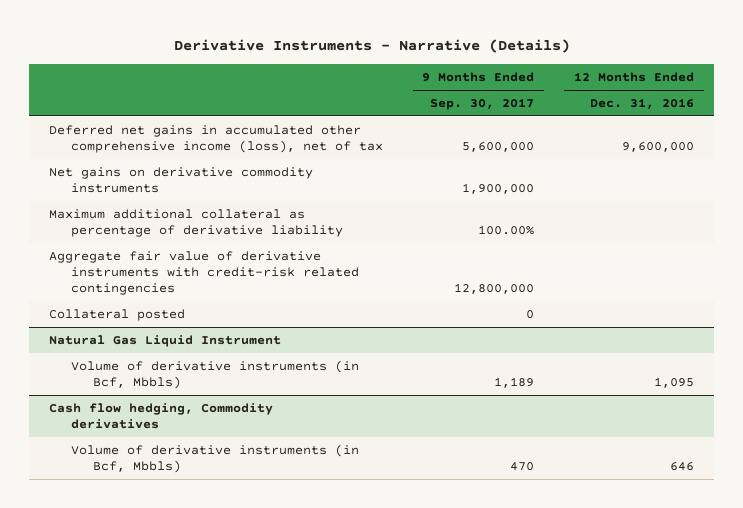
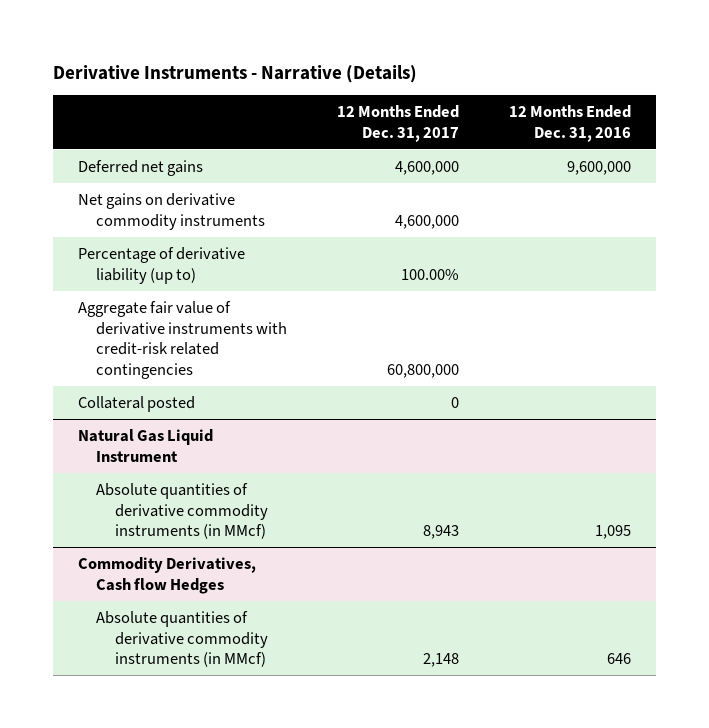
- | 9 Months Ended Sep. 30, 2017 | 12 Months Ended Dec. 31, 2016
+ | 12 Months Ended Dec. 31, 2017 | 12 Months Ended Dec. 31, 2016
- Deferred net gains in accumulated other comprehensive income (loss), net of tax | 5,600,000 | 9,600,000
+ Deferred net gains | 4,600,000 | 9,600,000
- Maximum additional collateral as percentage of derivative liability | 100.00% |
+ Percentage of derivative liability (up to) | 100.00% |
@ Natural Gas Liquid Instrument
- Volume of derivative instruments (in Bcf, Mbbls) | 1,189 | 1,095
- Cash flow hedging, Commodity derivatives
- Volume of derivative instruments (in Bcf, Mbbls) | 470 | 646
@ Natural Gas Liquid Instrument
+ Absolute quantities of derivative commodity instruments (in MMcf) | 8,943 | 1,095
+ Commodity Derivatives, Cash flow Hedges
+ Absolute quantities of derivative commodity instruments (in MMcf) | 2,148 | 646

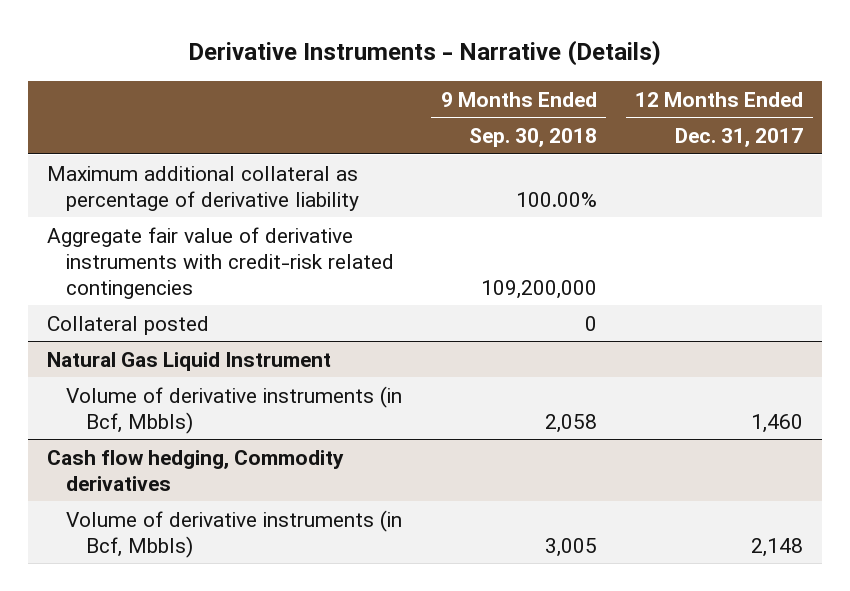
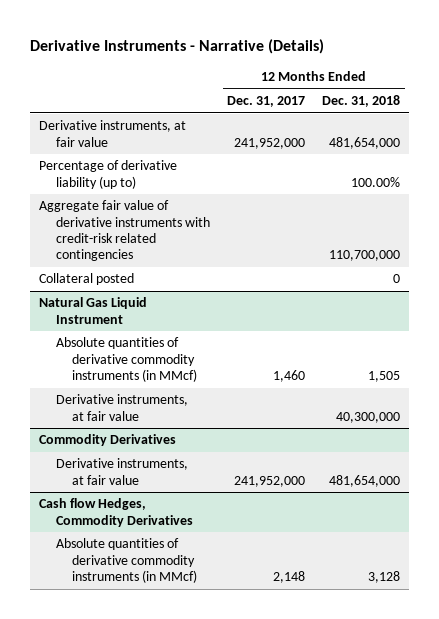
- | 9 Months Ended Sep. 30, 2018 | 12 Months Ended Dec. 31, 2017
+ | 12 Months Ended Dec. 31, 2017 | 12 Months Ended Dec. 31, 2018
- Maximum additional collateral as percentage of derivative liability | 100.00% |
+ Derivative instruments, at fair value | 241,952,000 | 481,654,000
+ Percentage of derivative liability (up to) | | 100.00%
@ Natural Gas Liquid Instrument
- Volume of derivative instruments (in Bcf, Mbbls) | 2,058 | 1,460
- Cash flow hedging, Commodity derivatives
- Volume of derivative instruments (in Bcf, Mbbls) | 3,005 | 2,148
@ Natural Gas Liquid Instrument
+ Absolute quantities of derivative commodity instruments (in MMcf) | 1,460 | 1,505
+ Derivative instruments, at fair value | | 40,300,000
+ Commodity Derivatives
+ Derivative instruments, at fair value | 241,952,000 | 481,654,000
+ Cash flow Hedges, Commodity Derivatives
+ Absolute quantities of derivative commodity instruments (in MMcf) | 2,148 | 3,128

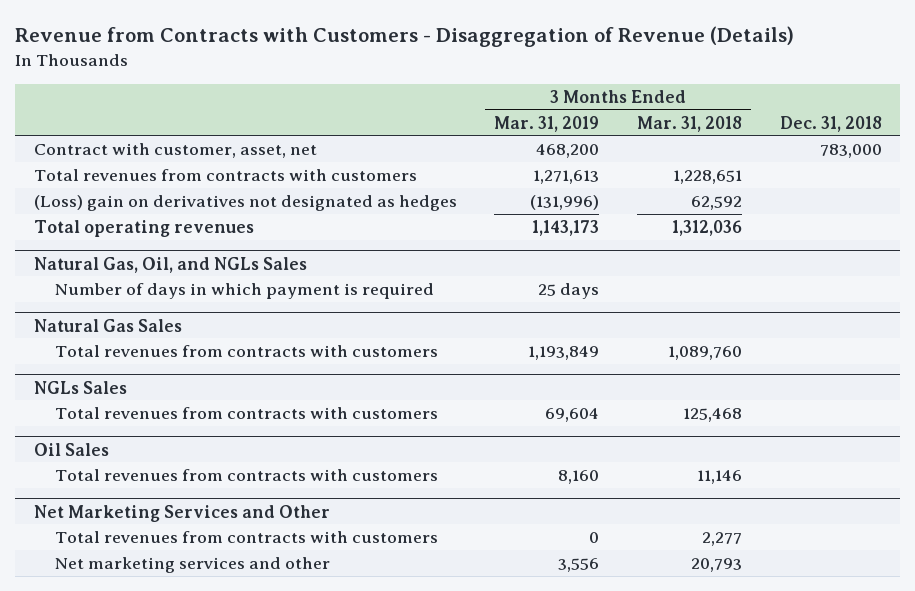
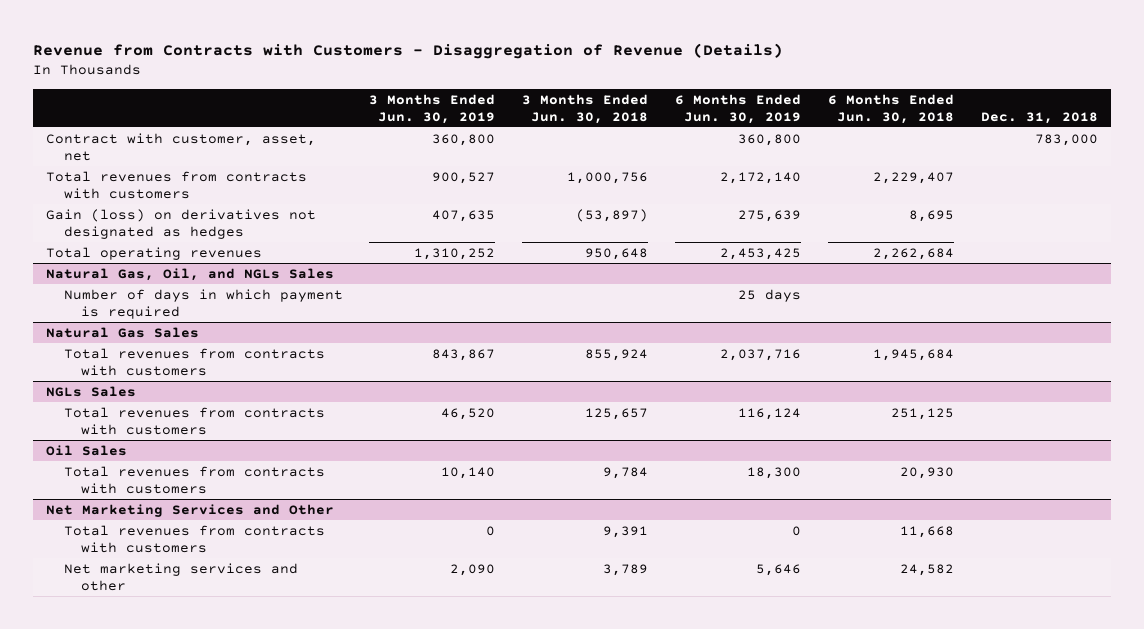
- | 3 Months Ended Mar. 31, 2019 | 3 Months Ended Mar. 31, 2018 | Dec. 31, 2018
+ | 3 Months Ended Jun. 30, 2019 | 3 Months Ended Jun. 30, 2018 | 6 Months Ended Jun. 30, 2019 | 6 Months Ended Jun. 30, 2018 | Dec. 31, 2018
- (Loss) gain on derivatives not designated as hedges | (131,996) | 62,592 |
+ Gain (loss) on derivatives not designated as hedges | 407,635 | (53,897) | 275,639 | 8,695 |

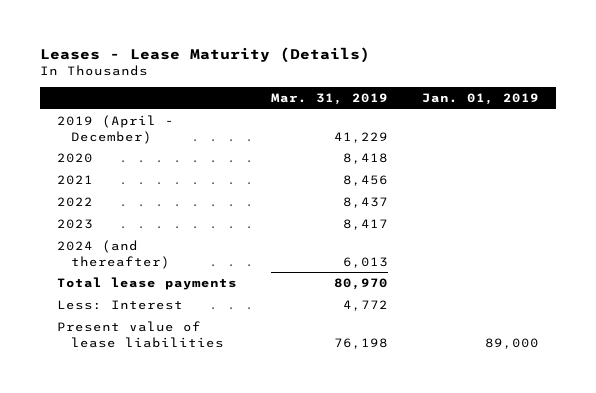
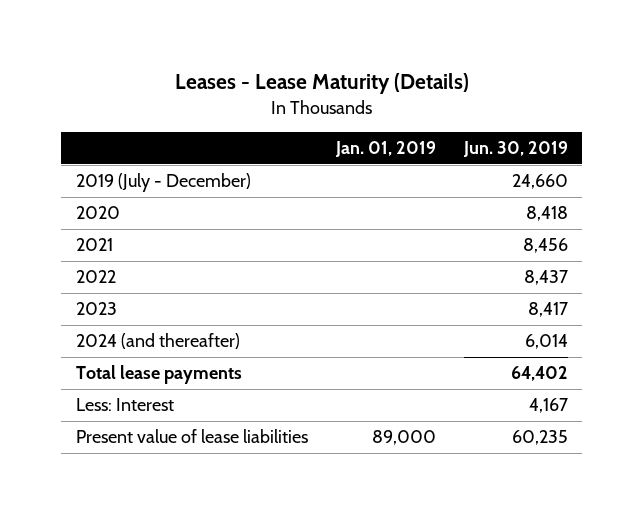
- | Mar. 31, 2019 | Jan. 01, 2019
+ | Jan. 01, 2019 | Jun. 30, 2019
- 2019 (April - December) | 41,229 |
+ 2019 (July - December) | | 24,660

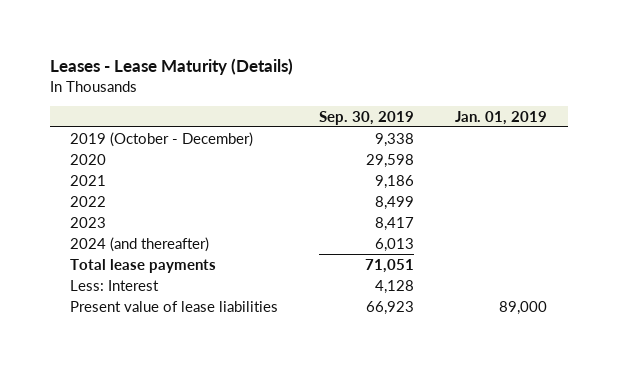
- | Jan. 01, 2019 | Jun. 30, 2019
+ | Sep. 30, 2019 | Jan. 01, 2019
- 2019 (July - December) | | 24,660
+ 2019 (October - December) | 9,338 |

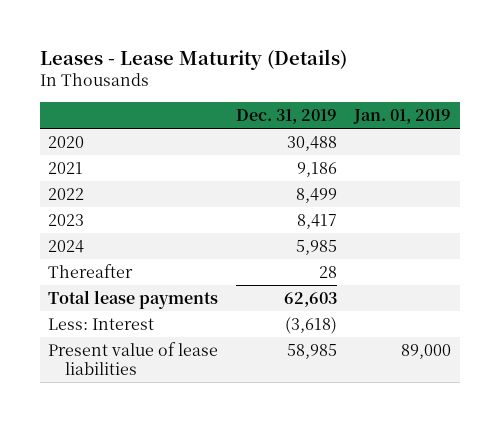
- | Sep. 30, 2019 | Jan. 01, 2019
+ | Dec. 31, 2019 | Jan. 01, 2019
- 2019 (October - December) | 9,338 |
- 2024 (and thereafter) | 6,013 |
+ 2024 | 5,985 |
+ Thereafter | 28 |

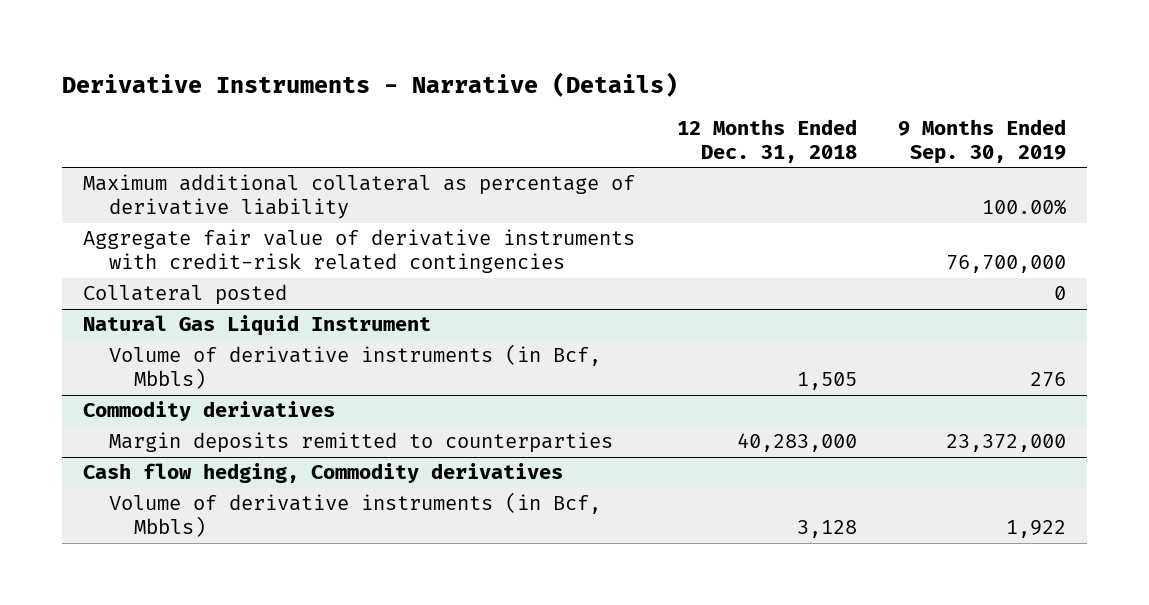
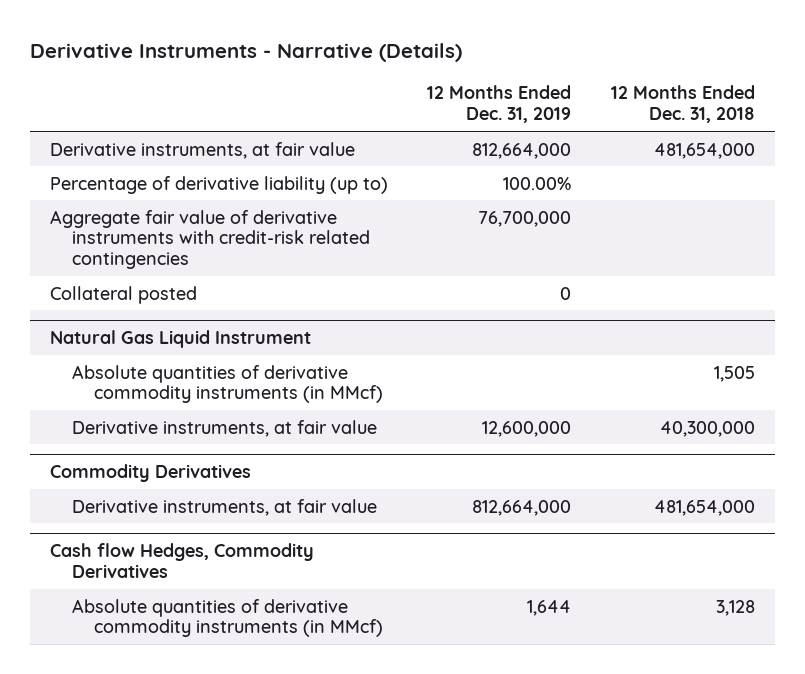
- | 12 Months Ended Dec. 31, 2018 | 9 Months Ended Sep. 30, 2019
+ | 12 Months Ended Dec. 31, 2019 | 12 Months Ended Dec. 31, 2018
- Maximum additional collateral as percentage of derivative liability | | 100.00%
+ Derivative instruments, at fair value | 812,664,000 | 481,654,000
+ Percentage of derivative liability (up to) | 100.00% |
@ Natural Gas Liquid Instrument
- Volume of derivative instruments (in Bcf, Mbbls) | 1,505 | 276
- Commodity derivatives
- Margin deposits remitted to counterparties | 40,283,000 | 23,372,000
- Cash flow hedging, Commodity derivatives
- Volume of derivative instruments (in Bcf, Mbbls) | 3,128 | 1,922
@ Natural Gas Liquid Instrument
+ Absolute quantities of derivative commodity instruments (in MMcf) | | 1,505
+ Derivative instruments, at fair value | 12,600,000 | 40,300,000
+ Commodity Derivatives
+ Derivative instruments, at fair value | 812,664,000 | 481,654,000
+ Cash flow Hedges, Commodity Derivatives
+ Absolute quantities of derivative commodity instruments (in MMcf) | 1,644 | 3,128

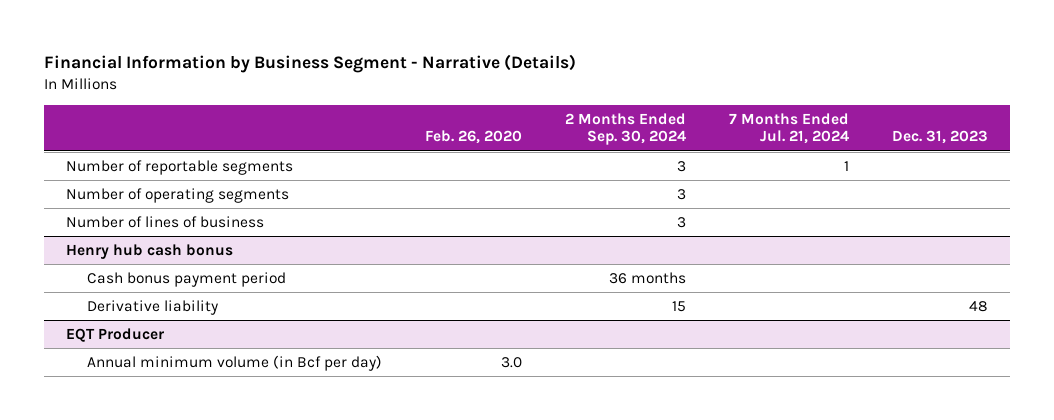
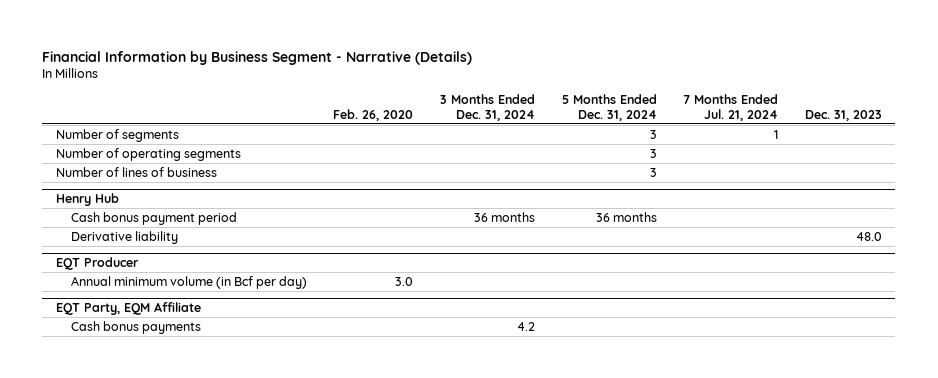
- | Feb. 26, 2020 | 2 Months Ended Sep. 30, 2024 | 7 Months Ended Jul. 21, 2024 | Dec. 31, 2023
+ | Feb. 26, 2020 | 3 Months Ended Dec. 31, 2024 | 5 Months Ended Dec. 31, 2024 | 7 Months Ended Jul. 21, 2024 | Dec. 31, 2023
- Number of reportable segments | | 3 | 1 |
+ Number of segments | | | 3 | 1 |
- Henry hub cash bonus
+ Henry Hub
- Derivative liability | | 15 | | 48
+ Derivative liability | | | | | 48.0
+ EQT Party, EQM Affiliate
+ Cash bonus payments | | 4.2 | | |

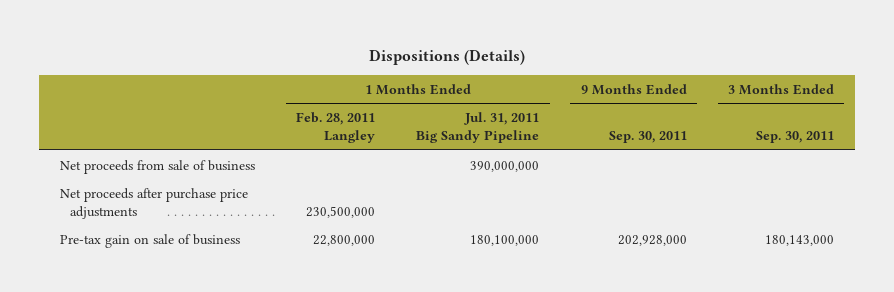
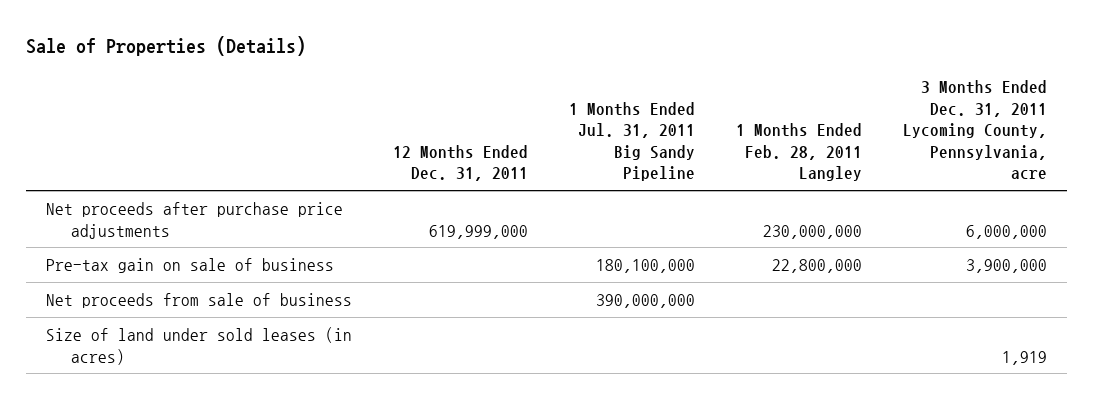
- Dispositions (Details)
+ Sale of Properties (Details)
- | 1 Months Ended Feb. 28, 2011 Langley | 1 Months Ended Jul. 31, 2011 Big Sandy Pipeline | 9 Months Ended Sep. 30, 2011 | 3 Months Ended Sep. 30, 2011
+ | 12 Months Ended Dec. 31, 2011 | 1 Months Ended Jul. 31, 2011 Big Sandy Pipeline | 1 Months Ended Feb. 28, 2011 Langley | 3 Months Ended Dec. 31, 2011 Lycoming County, Pennsylvania, acre
- Net proceeds after purchase price adjustments | 230,500,000 | | |
+ Net proceeds after purchase price adjustments | 619,999,000 | | 230,000,000 | 6,000,000
moved down: Net proceeds from sale of business | | 390,000,000 | |
+ Size of land under sold leases (in acres) | | | | 1,919

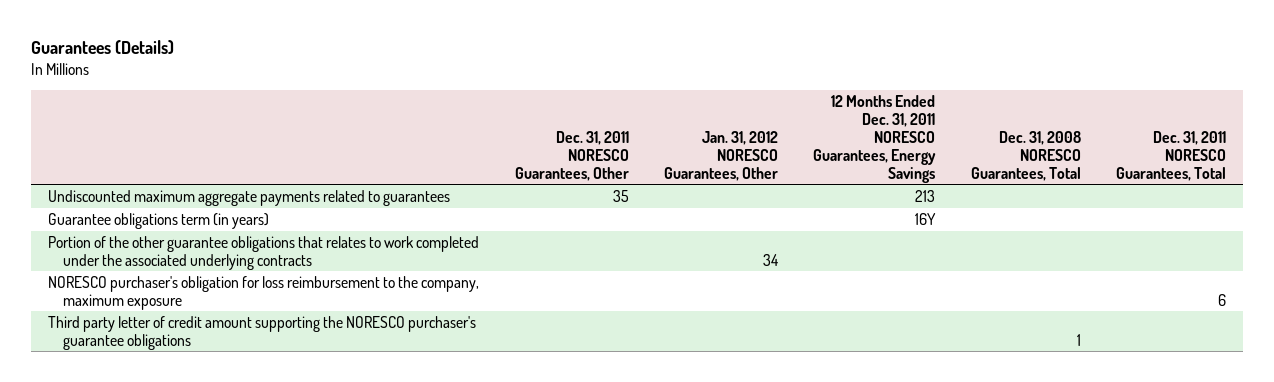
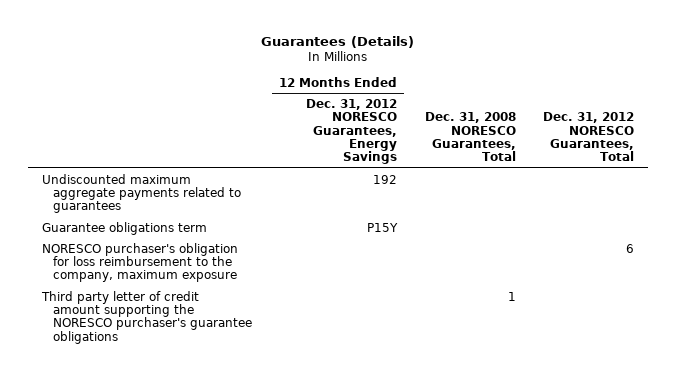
- | Dec. 31, 2011 NORESCO Guarantees, Other | Jan. 31, 2012 NORESCO Guarantees, Other | 12 Months Ended Dec. 31, 2011 NORESCO Guarantees, Energy Savings | Dec. 31, 2008 NORESCO Guarantees, Total | Dec. 31, 2011 NORESCO Guarantees, Total
+ | 12 Months Ended Dec. 31, 2012 NORESCO Guarantees, Energy Savings | Dec. 31, 2008 NORESCO Guarantees, Total | Dec. 31, 2012 NORESCO Guarantees, Total
- Guarantee obligations term (in years) | | | 16Y | |
- Portion of the other guarantee obligations that relates to work completed under the associated underlying contracts | | 34 | | |
+ Guarantee obligations term | P15Y | |

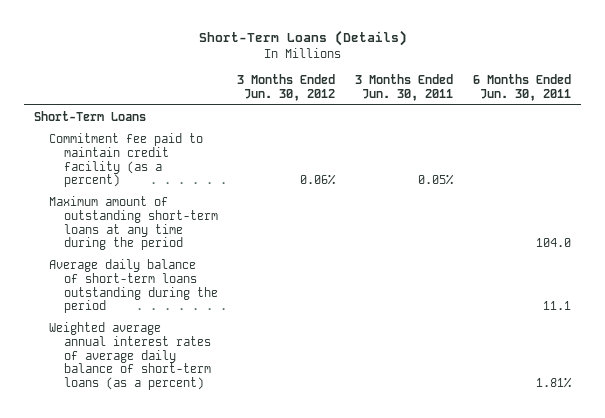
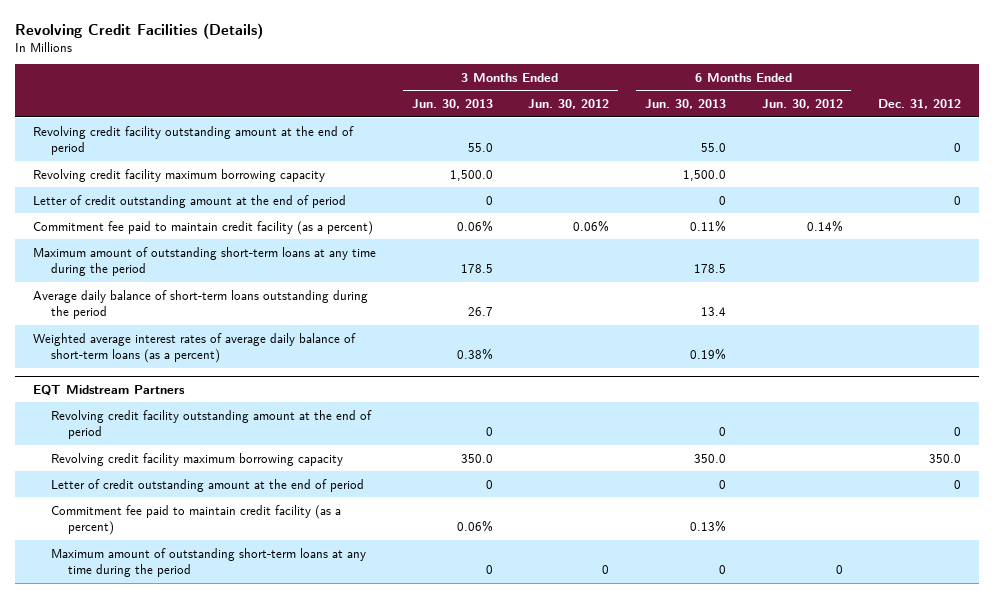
- Short-Term Loans (Details)
+ Revolving Credit Facilities (Details)
- | 3 Months Ended Jun. 30, 2012 | 3 Months Ended Jun. 30, 2011 | 6 Months Ended Jun. 30, 2011
+ | 3 Months Ended Jun. 30, 2013 | 3 Months Ended Jun. 30, 2012 | 6 Months Ended Jun. 30, 2013 | 6 Months Ended Jun. 30, 2012 | Dec. 31, 2012
- Short-Term Loans
+ Revolving credit facility outstanding amount at the end of period | 55.0 | | 55.0 | | 0
+ Revolving credit facility maximum borrowing capacity | 1,500.0 | | 1,500.0 | |
+ Letter of credit outstanding amount at the end of period | 0 | | 0 | | 0
- Weighted average annual interest rates of average daily balance of short-term loans (as a percent) | | | 1.81%
+ Weighted average interest rates of average daily balance of short-term loans (as a percent) | 0.38% | | 0.19% | |
+ EQT Midstream Partners
+ Revolving credit facility outstanding amount at the end of period | 0 | | 0 | | 0
+ Revolving credit facility maximum borrowing capacity | 350.0 | | 350.0 | | 350.0
+ Letter of credit outstanding amount at the end of period | 0 | | 0 | | 0
+ Commitment fee paid to maintain credit facility (as a percent) | 0.06% | | 0.13% | |
+ Maximum amount of outstanding short-term loans at any time during the period | 0 | 0 | 0 | 0 |

